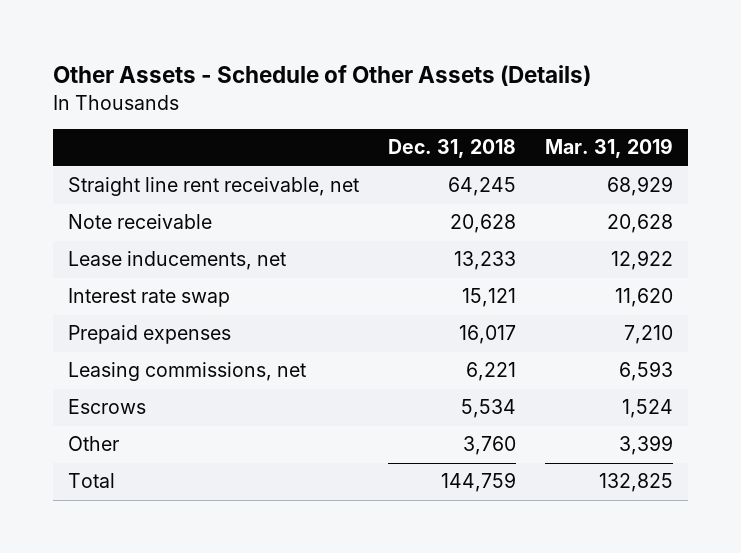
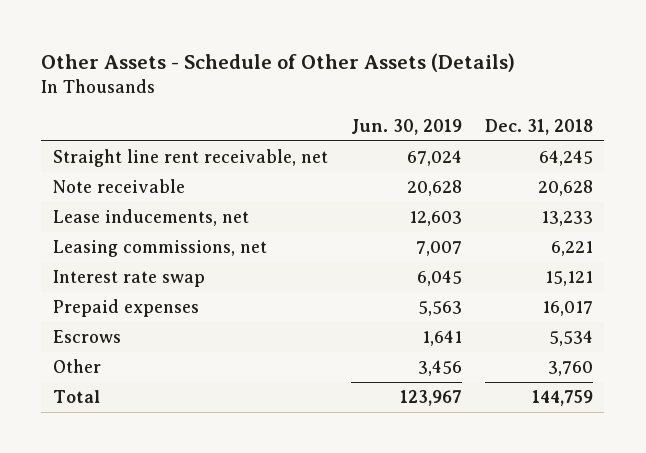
- | Dec. 31, 2018 | Mar. 31, 2019
+ | Jun. 30, 2019 | Dec. 31, 2018
moved up: Leasing commissions, net | 7,007 | 6,221

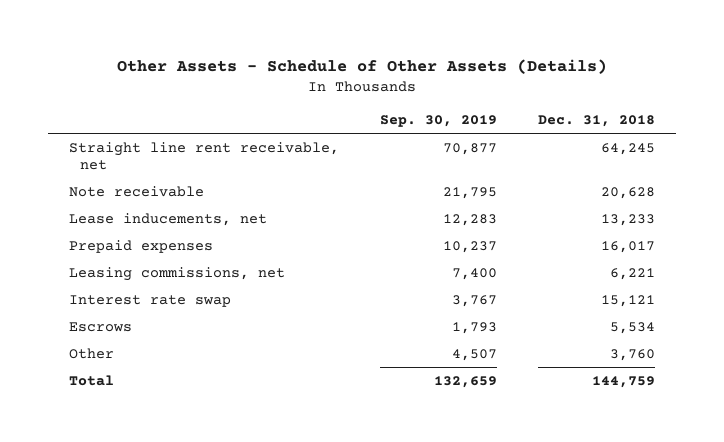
- | Jun. 30, 2019 | Dec. 31, 2018
+ | Sep. 30, 2019 | Dec. 31, 2018
moved up: Prepaid expenses | 10,237 | 16,017

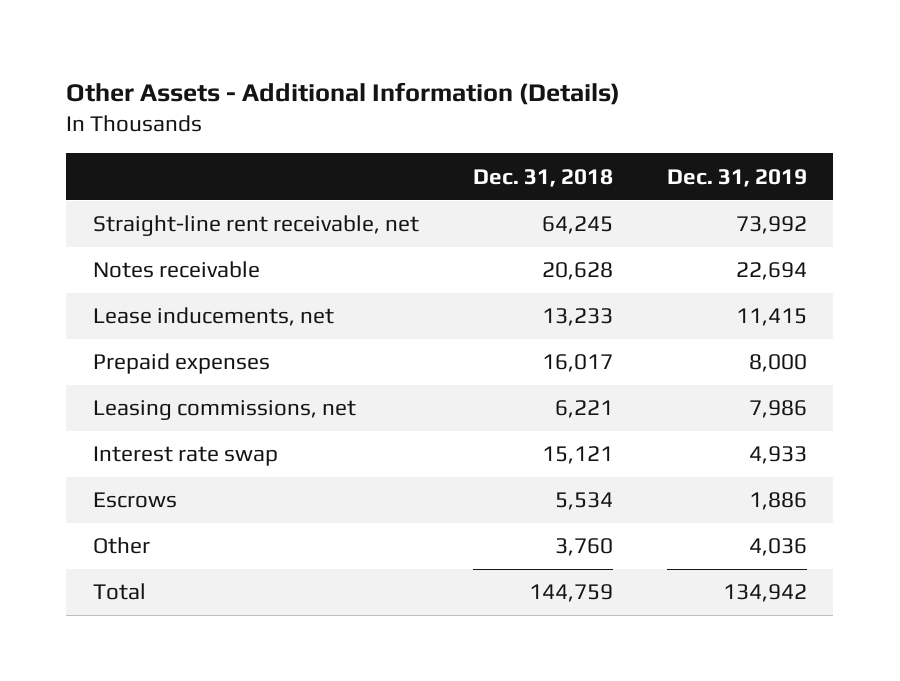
- Other Assets - Schedule of Other Assets (Details)
+ Other Assets - Additional Information (Details)
- | Sep. 30, 2019 | Dec. 31, 2018
+ | Dec. 31, 2018 | Dec. 31, 2019
- Straight line rent receivable, net | 70,877 | 64,245
- Note receivable | 21,795 | 20,628
+ Straight-line rent receivable, net | 64,245 | 73,992
+ Notes receivable | 20,628 | 22,694

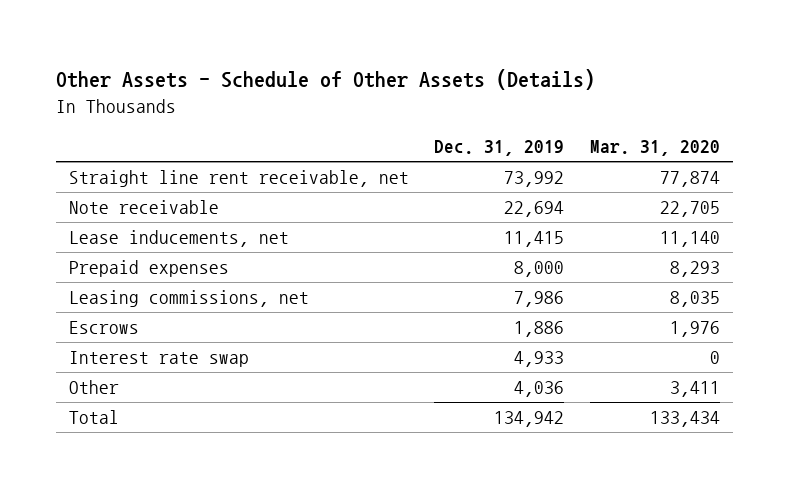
- Other Assets - Additional Information (Details)
+ Other Assets - Schedule of Other Assets (Details)
- | Dec. 31, 2018 | Dec. 31, 2019
+ | Dec. 31, 2019 | Mar. 31, 2020
- Straight-line rent receivable, net | 64,245 | 73,992
- Notes receivable | 20,628 | 22,694
+ Straight line rent receivable, net | 73,992 | 77,874
+ Note receivable | 22,694 | 22,705
moved down: Interest rate swap | 4,933 | 0

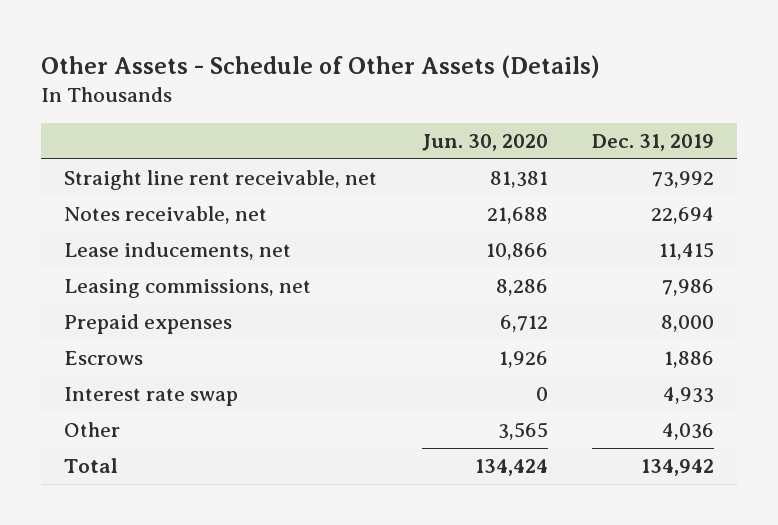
- | Dec. 31, 2019 | Mar. 31, 2020
+ | Jun. 30, 2020 | Dec. 31, 2019
- Note receivable | 22,694 | 22,705
+ Notes receivable, net | 21,688 | 22,694
moved down: Prepaid expenses | 6,712 | 8,000

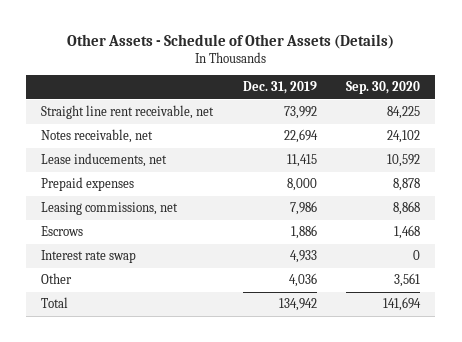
- | Jun. 30, 2020 | Dec. 31, 2019
+ | Dec. 31, 2019 | Sep. 30, 2020
moved down: Leasing commissions, net | 7,986 | 8,868

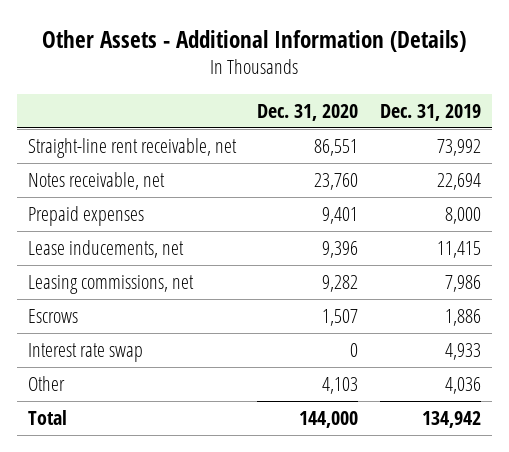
- Other Assets - Schedule of Other Assets (Details)
+ Other Assets - Additional Information (Details)
- | Dec. 31, 2019 | Sep. 30, 2020
+ | Dec. 31, 2020 | Dec. 31, 2019
- Straight line rent receivable, net | 73,992 | 84,225
+ Straight-line rent receivable, net | 86,551 | 73,992
moved down: Lease inducements, net | 9,396 | 11,415

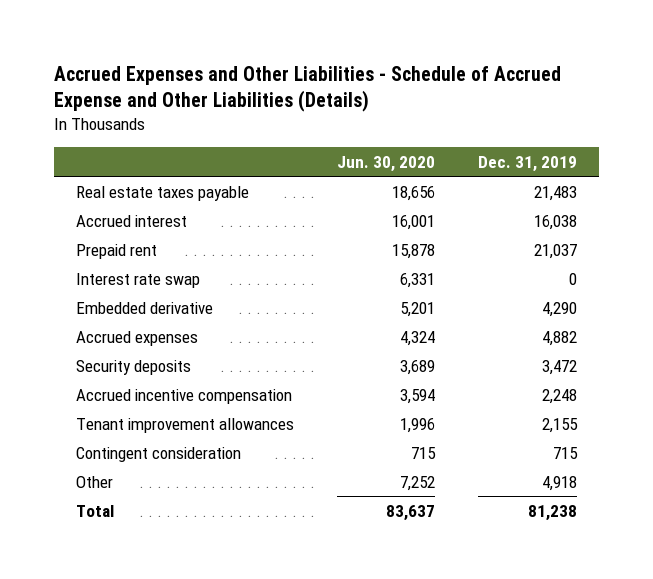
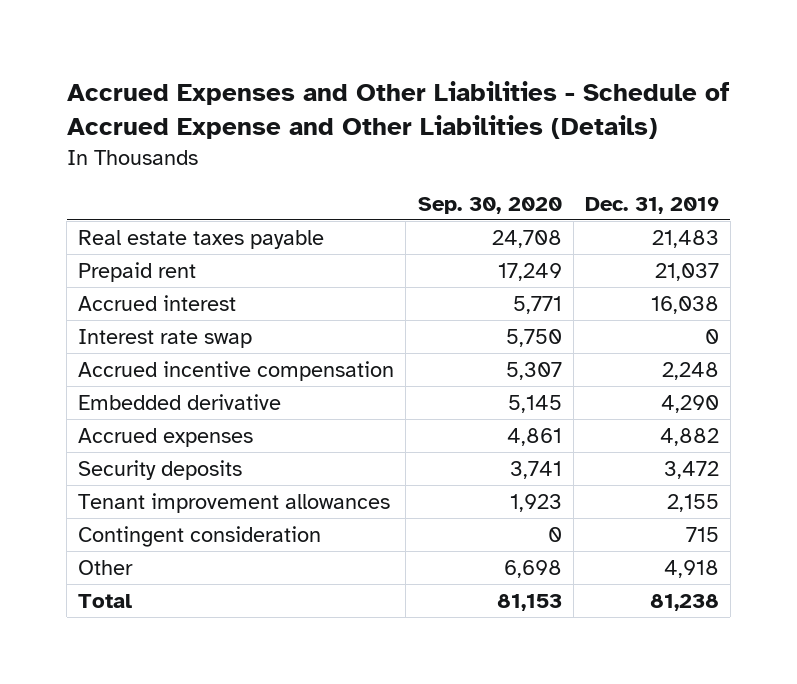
- | Jun. 30, 2020 | Dec. 31, 2019
+ | Sep. 30, 2020 | Dec. 31, 2019
moved down: Accrued interest | 5,771 | 16,038
moved up: Accrued incentive compensation | 5,307 | 2,248

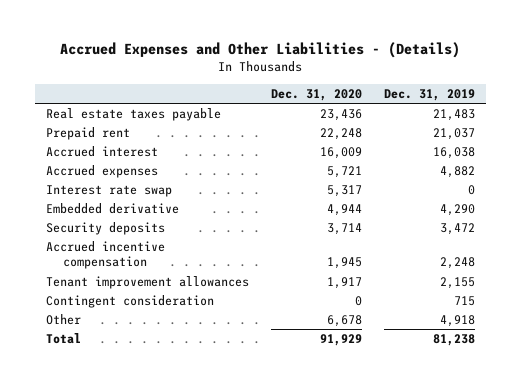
- Accrued Expenses and Other Liabilities - Schedule of Accrued Expense and Other Liabilities (Details)
+ Accrued Expenses and Other Liabilities - (Details)
- | Sep. 30, 2020 | Dec. 31, 2019
+ | Dec. 31, 2020 | Dec. 31, 2019
moved up: Accrued expenses | 5,721 | 4,882
moved down: Accrued incentive compensation | 1,945 | 2,248

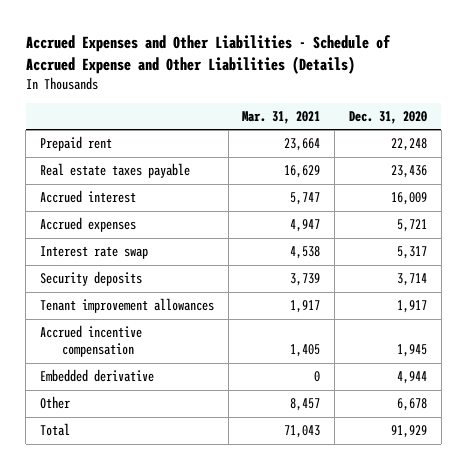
- Accrued Expenses and Other Liabilities - (Details)
+ Accrued Expenses and Other Liabilities - Schedule of Accrued Expense and Other Liabilities (Details)
- | Dec. 31, 2020 | Dec. 31, 2019
+ | Mar. 31, 2021 | Dec. 31, 2020
moved down: Real estate taxes payable | 16,629 | 23,436
- Contingent consideration | 0 | 715
moved down: Accrued incentive compensation | 1,405 | 1,945
moved down: Embedded derivative | 0 | 4,944

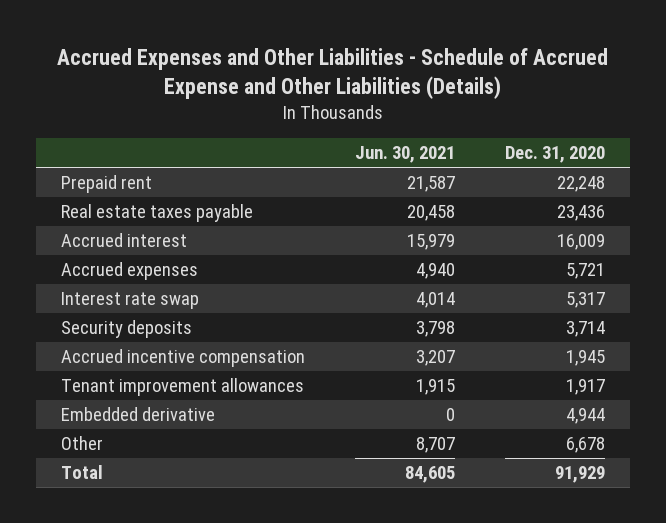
- | Mar. 31, 2021 | Dec. 31, 2020
+ | Jun. 30, 2021 | Dec. 31, 2020
moved down: Tenant improvement allowances | 1,915 | 1,917

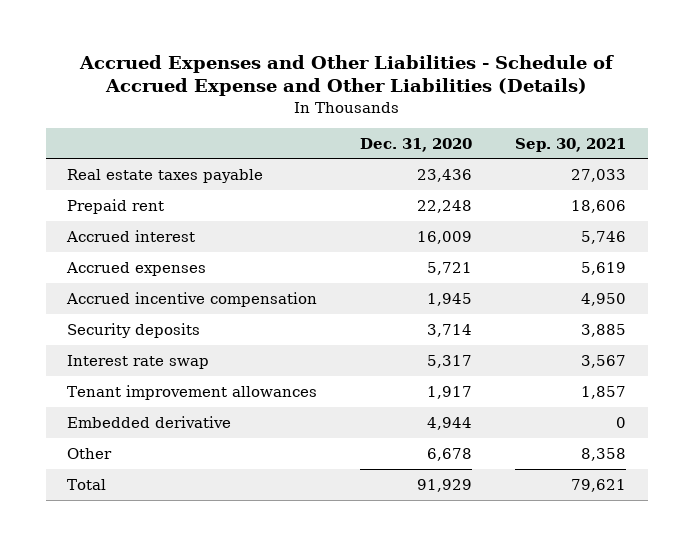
- | Jun. 30, 2021 | Dec. 31, 2020
+ | Dec. 31, 2020 | Sep. 30, 2021
moved down: Prepaid rent | 22,248 | 18,606
moved down: Security deposits | 3,714 | 3,885
moved down: Interest rate swap | 5,317 | 3,567

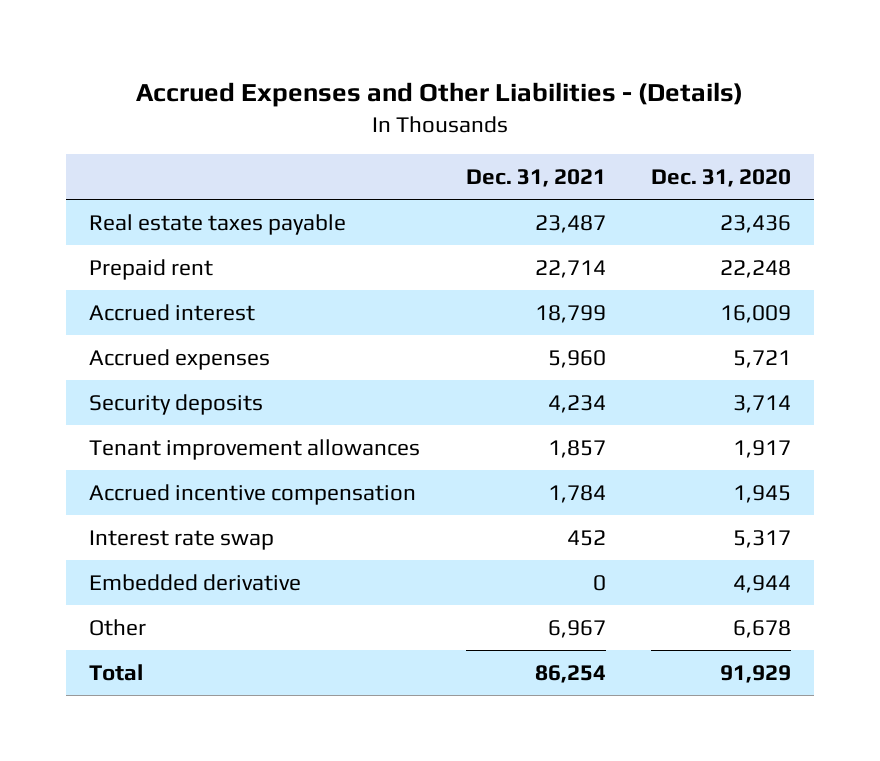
- Accrued Expenses and Other Liabilities - Schedule of Accrued Expense and Other Liabilities (Details)
+ Accrued Expenses and Other Liabilities - (Details)
- | Dec. 31, 2020 | Sep. 30, 2021
+ | Dec. 31, 2021 | Dec. 31, 2020
moved down: Accrued incentive compensation | 1,784 | 1,945
moved down: Interest rate swap | 452 | 5,317

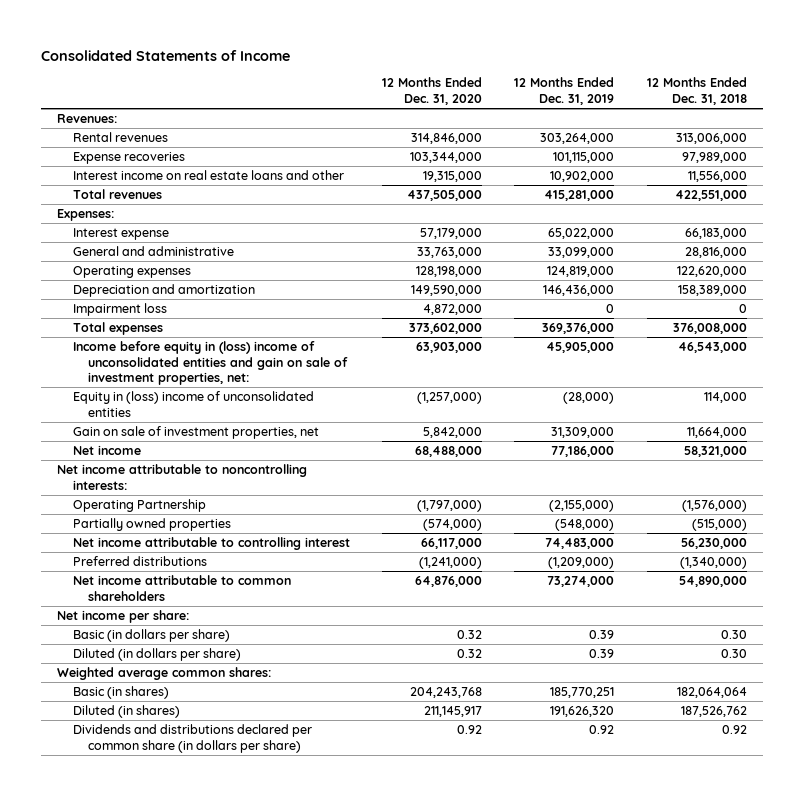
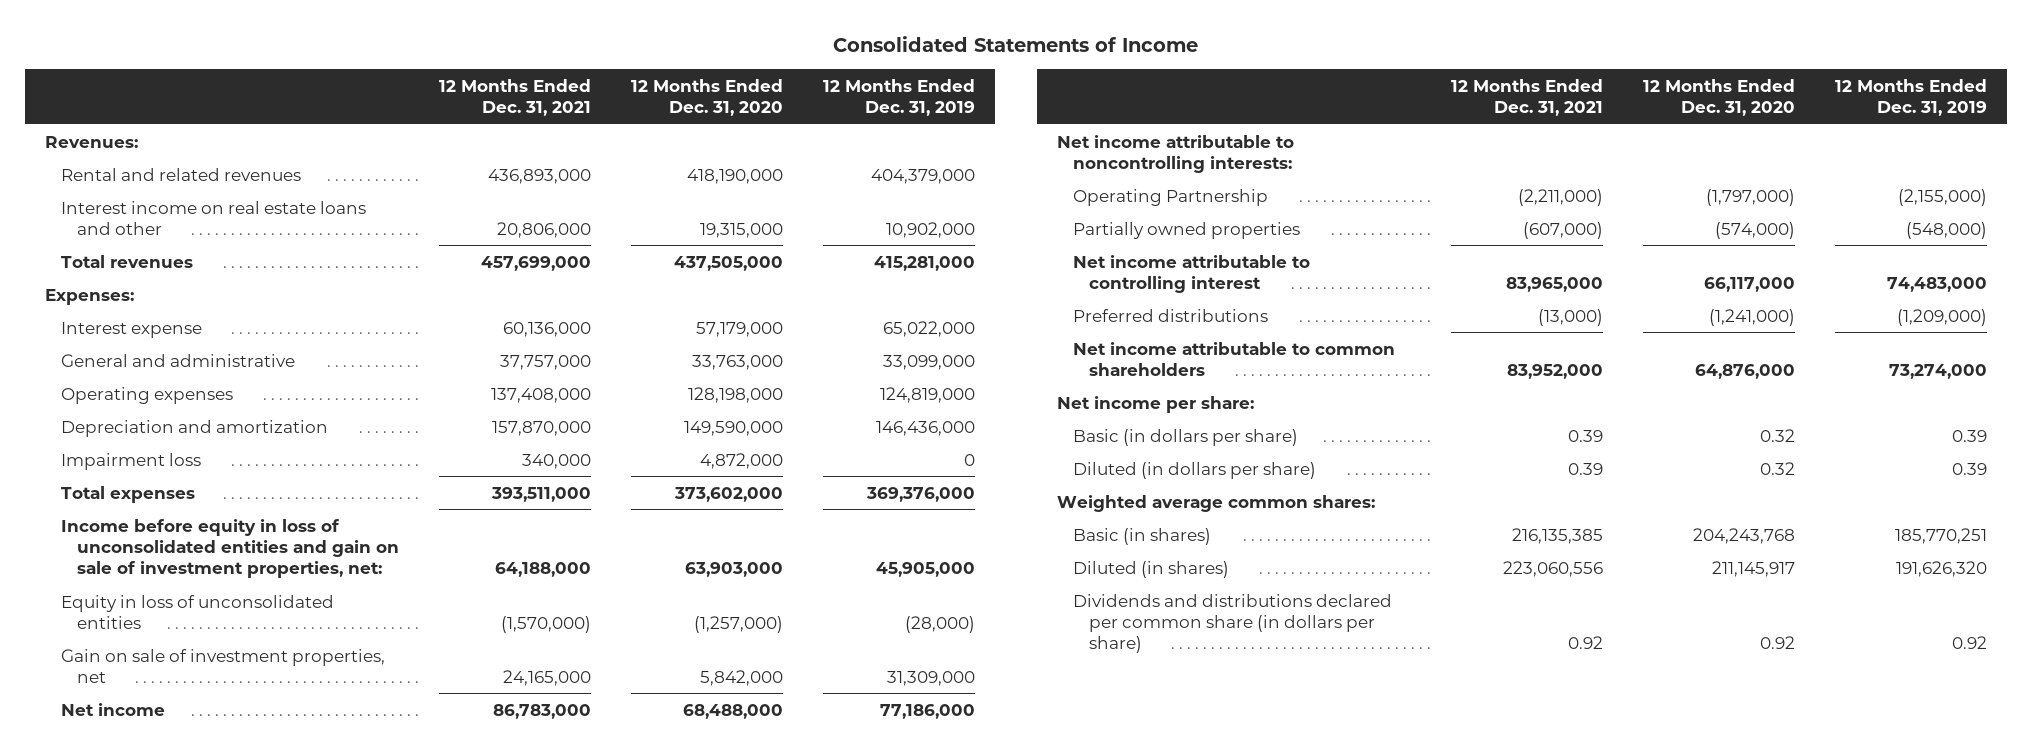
- | 12 Months Ended Dec. 31, 2020 | 12 Months Ended Dec. 31, 2019 | 12 Months Ended Dec. 31, 2018
+ | 12 Months Ended Dec. 31, 2021 | 12 Months Ended Dec. 31, 2020 | 12 Months Ended Dec. 31, 2019
- Rental revenues | 314,846,000 | 303,264,000 | 313,006,000
- Expense recoveries | 103,344,000 | 101,115,000 | 97,989,000
+ Rental and related revenues | 436,893,000 | 418,190,000 | 404,379,000
- Income before equity in (loss) income of unconsolidated entities and gain on sale of investment properties, net: | 63,903,000 | 45,905,000 | 46,543,000
- Equity in (loss) income of unconsolidated entities | (1,257,000) | (28,000) | 114,000
+ Income before equity in loss of unconsolidated entities and gain on sale of investment properties, net: | 64,188,000 | 63,903,000 | 45,905,000
+ Equity in loss of unconsolidated entities | (1,570,000) | (1,257,000) | (28,000)

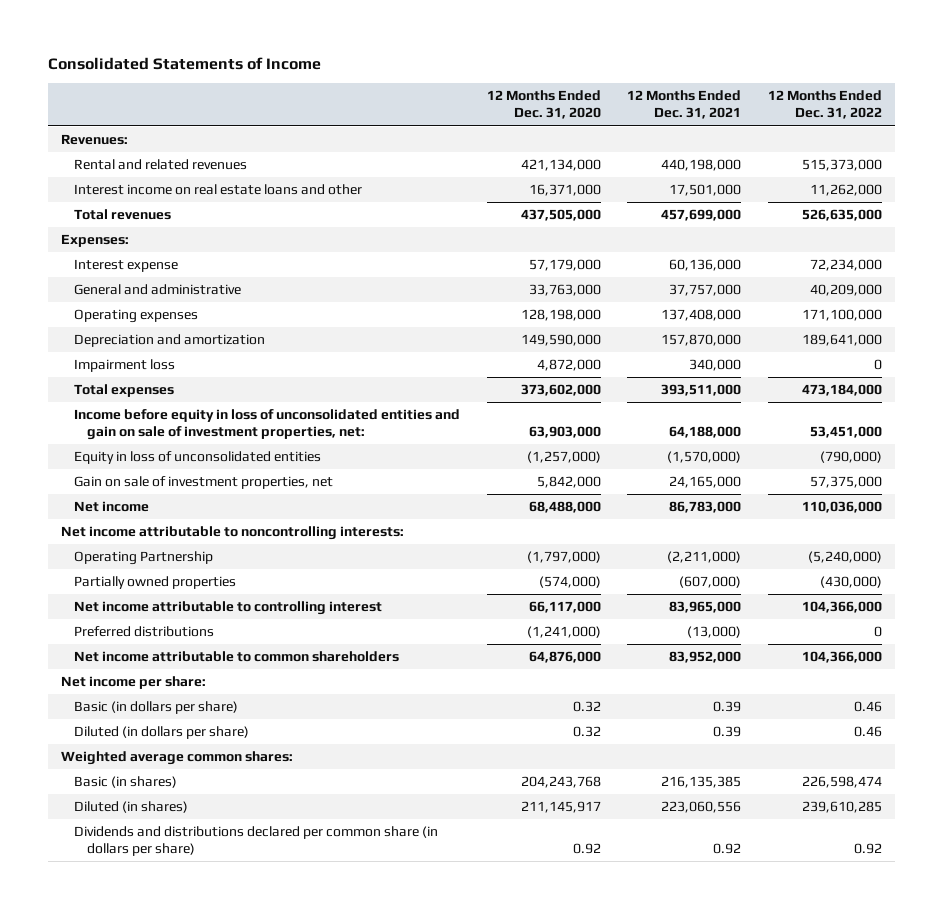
- | 12 Months Ended Dec. 31, 2021 | 12 Months Ended Dec. 31, 2020 | 12 Months Ended Dec. 31, 2019
+ | 12 Months Ended Dec. 31, 2020 | 12 Months Ended Dec. 31, 2021 | 12 Months Ended Dec. 31, 2022
- Rental and related revenues | 436,893,000 | 418,190,000 | 404,379,000
- Interest income on real estate loans and other | 20,806,000 | 19,315,000 | 10,902,000
+ Rental and related revenues | 421,134,000 | 440,198,000 | 515,373,000
+ Interest income on real estate loans and other | 16,371,000 | 17,501,000 | 11,262,000

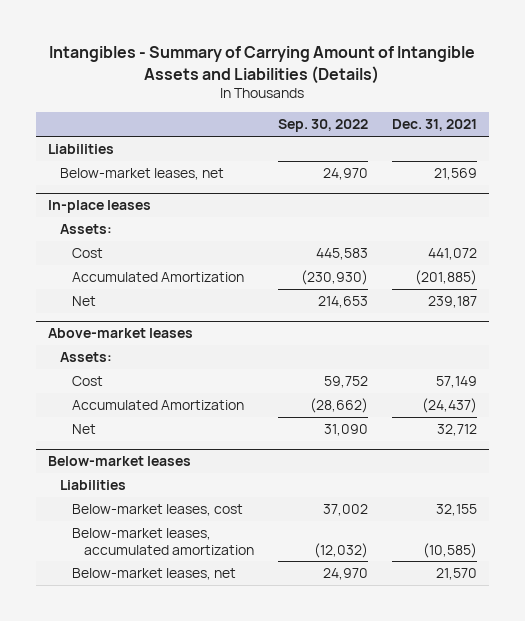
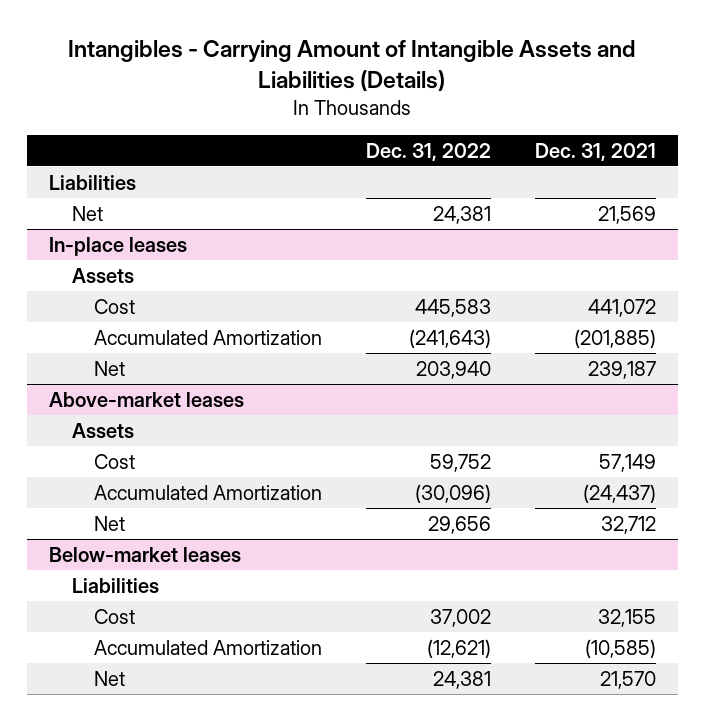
- Intangibles - Summary of Carrying Amount of Intangible Assets and Liabilities (Details)
+ Intangibles - Carrying Amount of Intangible Assets and Liabilities (Details)
- | Sep. 30, 2022 | Dec. 31, 2021
+ | Dec. 31, 2022 | Dec. 31, 2021
- Below-market leases, net | 24,970 | 21,569
+ Net | 24,381 | 21,569
@ In-place leases
- Assets:
+ Assets
@ Above-market leases
- Assets:
+ Assets
@ Below-market leases
- Below-market leases, cost | 37,002 | 32,155
- Below-market leases, accumulated amortization | (12,032) | (10,585)
- Below-market leases, net | 24,970 | 21,570
+ Cost | 37,002 | 32,155
+ Accumulated Amortization | (12,621) | (10,585)
+ Net | 24,381 | 21,570

